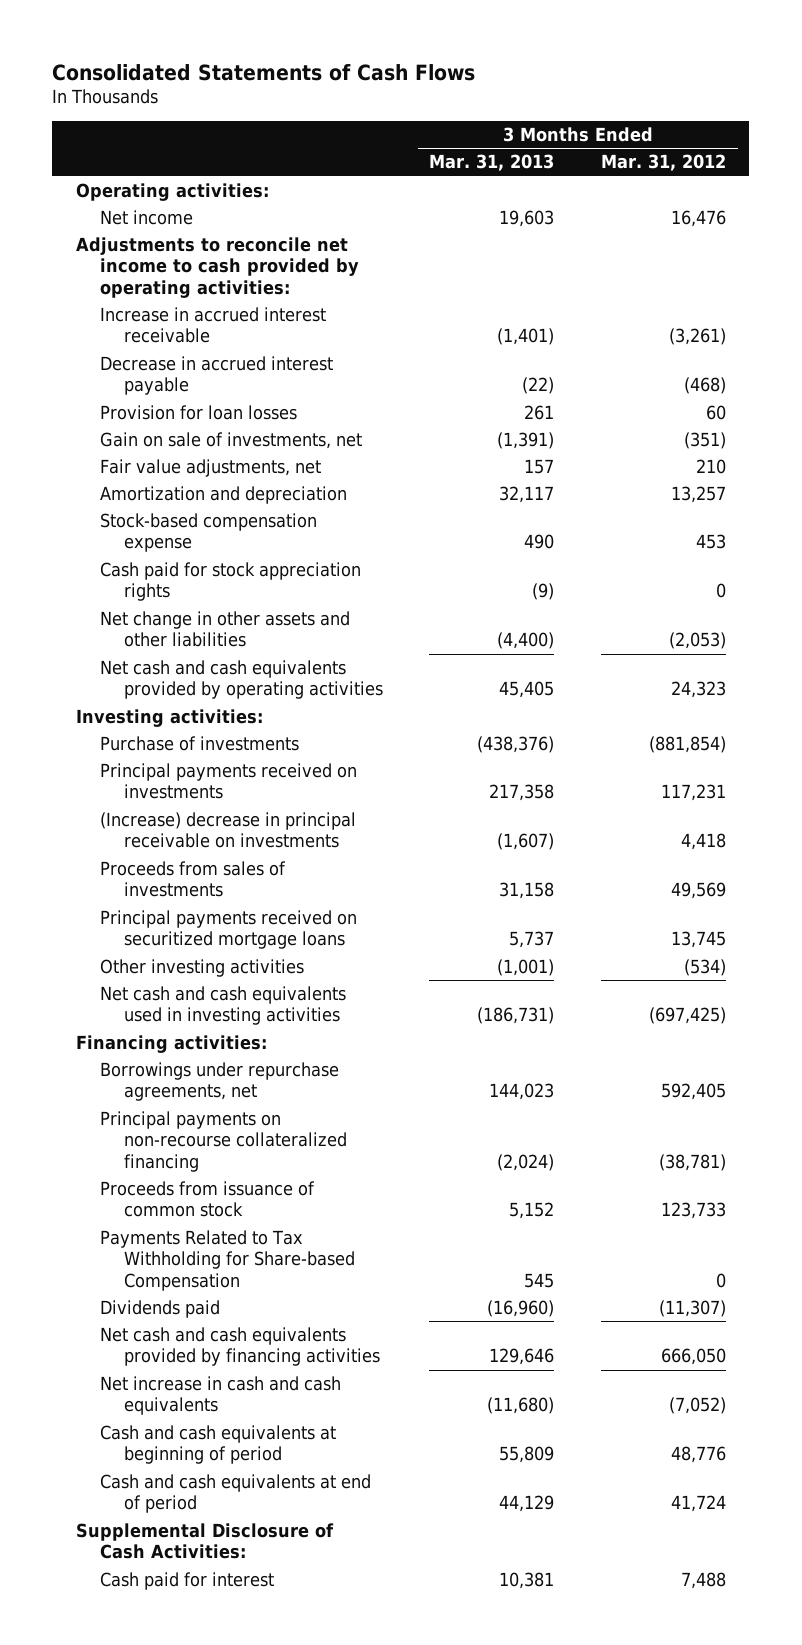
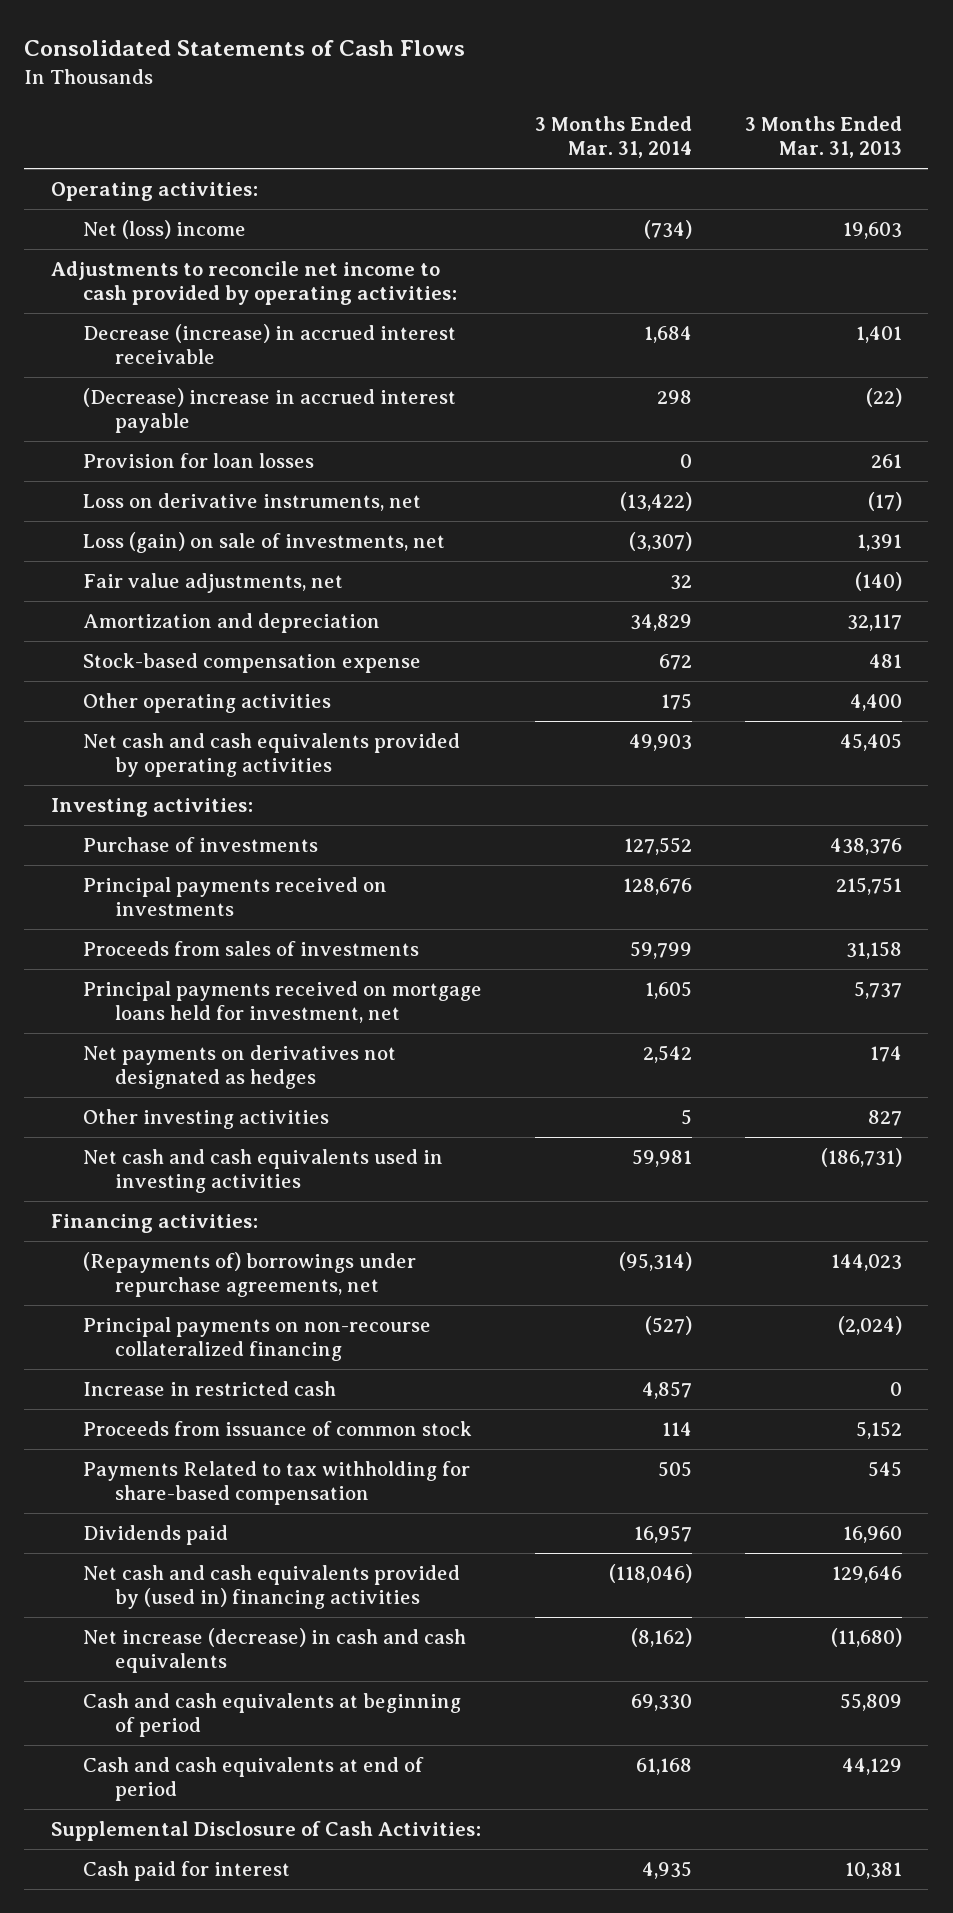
- | 3 Months Ended Mar. 31, 2013 | 3 Months Ended Mar. 31, 2012
+ | 3 Months Ended Mar. 31, 2014 | 3 Months Ended Mar. 31, 2013
- Net income | 19,603 | 16,476
+ Net (loss) income | (734) | 19,603
- Increase in accrued interest receivable | (1,401) | (3,261)
- Decrease in accrued interest payable | (22) | (468)
+ Decrease (increase) in accrued interest receivable | 1,684 | 1,401
+ (Decrease) increase in accrued interest payable | 298 | (22)
- Gain on sale of investments, net | (1,391) | (351)
- Fair value adjustments, net | 157 | 210
+ Loss on derivative instruments, net | (13,422) | (17)
+ Loss (gain) on sale of investments, net | (3,307) | 1,391
+ Fair value adjustments, net | 32 | (140)
- Stock-based compensation expense | 490 | 453
- Cash paid for stock appreciation rights | (9) | 0
- Net change in other assets and other liabilities | (4,400) | (2,053)
+ Stock-based compensation expense | 672 | 481
+ Other operating activities | 175 | 4,400
- Purchase of investments | (438,376) | (881,854)
- Principal payments received on investments | 217,358 | 117,231
- (Increase) decrease in principal receivable on investments | (1,607) | 4,418
+ Purchase of investments | 127,552 | 438,376
+ Principal payments received on investments | 128,676 | 215,751
- Principal payments received on securitized mortgage loans | 5,737 | 13,745
- Other investing activities | (1,001) | (534)
+ Principal payments received on mortgage loans held for investment, net | 1,605 | 5,737
+ Net payments on derivatives not designated as hedges | 2,542 | 174
+ Other investing activities | 5 | 827
- Borrowings under repurchase agreements, net | 144,023 | 592,405
+ (Repayments of) borrowings under repurchase agreements, net | (95,314) | 144,023
+ Increase in restricted cash | 4,857 | 0
- Payments Related to Tax Withholding for Share-based Compensation | 545 | 0
- Dividends paid | (16,960) | (11,307)
- Net cash and cash equivalents provided by financing activities | 129,646 | 666,050
- Net increase in cash and cash equivalents | (11,680) | (7,052)
+ Payments Related to tax withholding for share-based compensation | 505 | 545
+ Dividends paid | 16,957 | 16,960
+ Net cash and cash equivalents provided by (used in) financing activities | (118,046) | 129,646
+ Net increase (decrease) in cash and cash equivalents | (8,162) | (11,680)

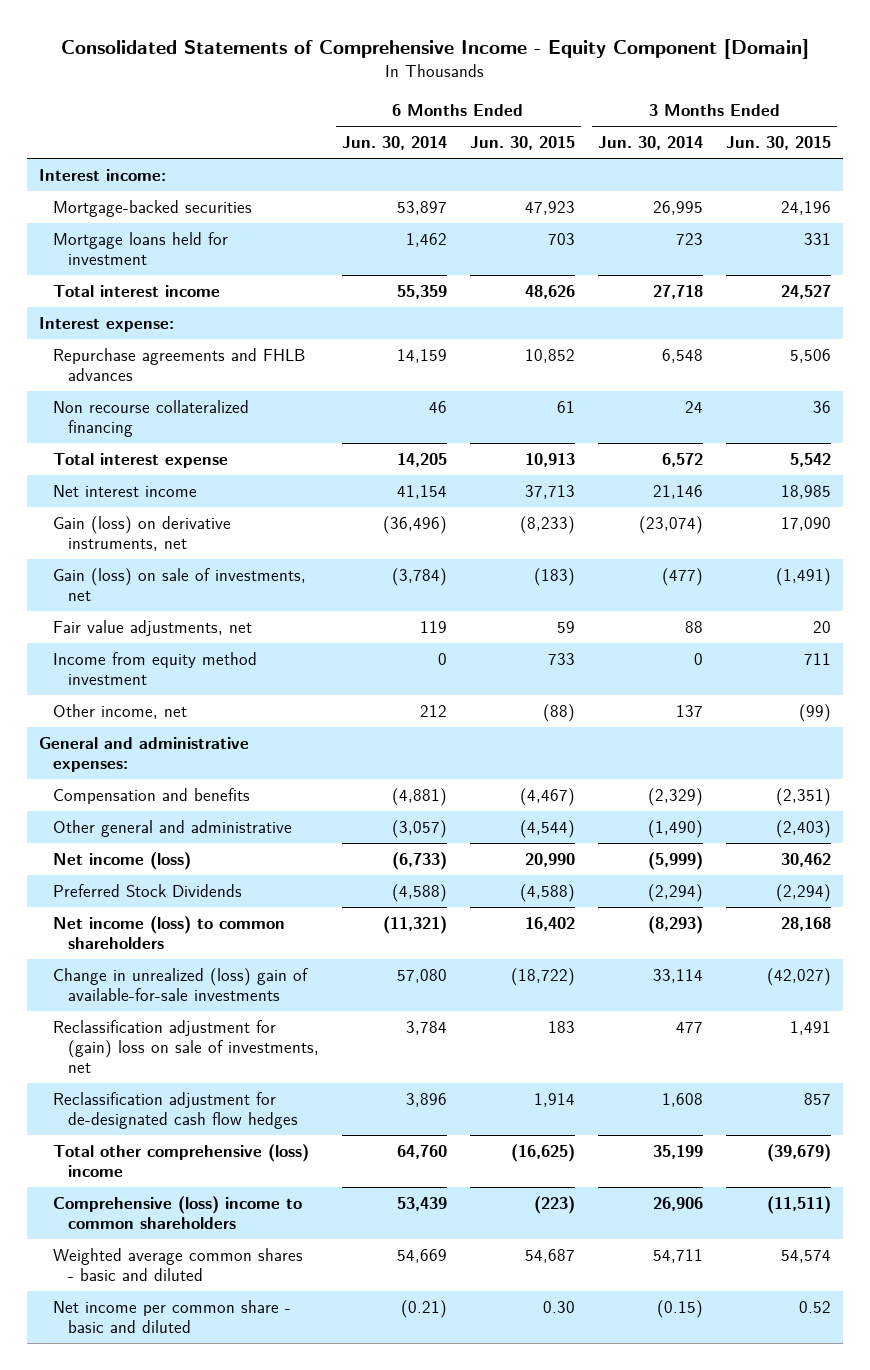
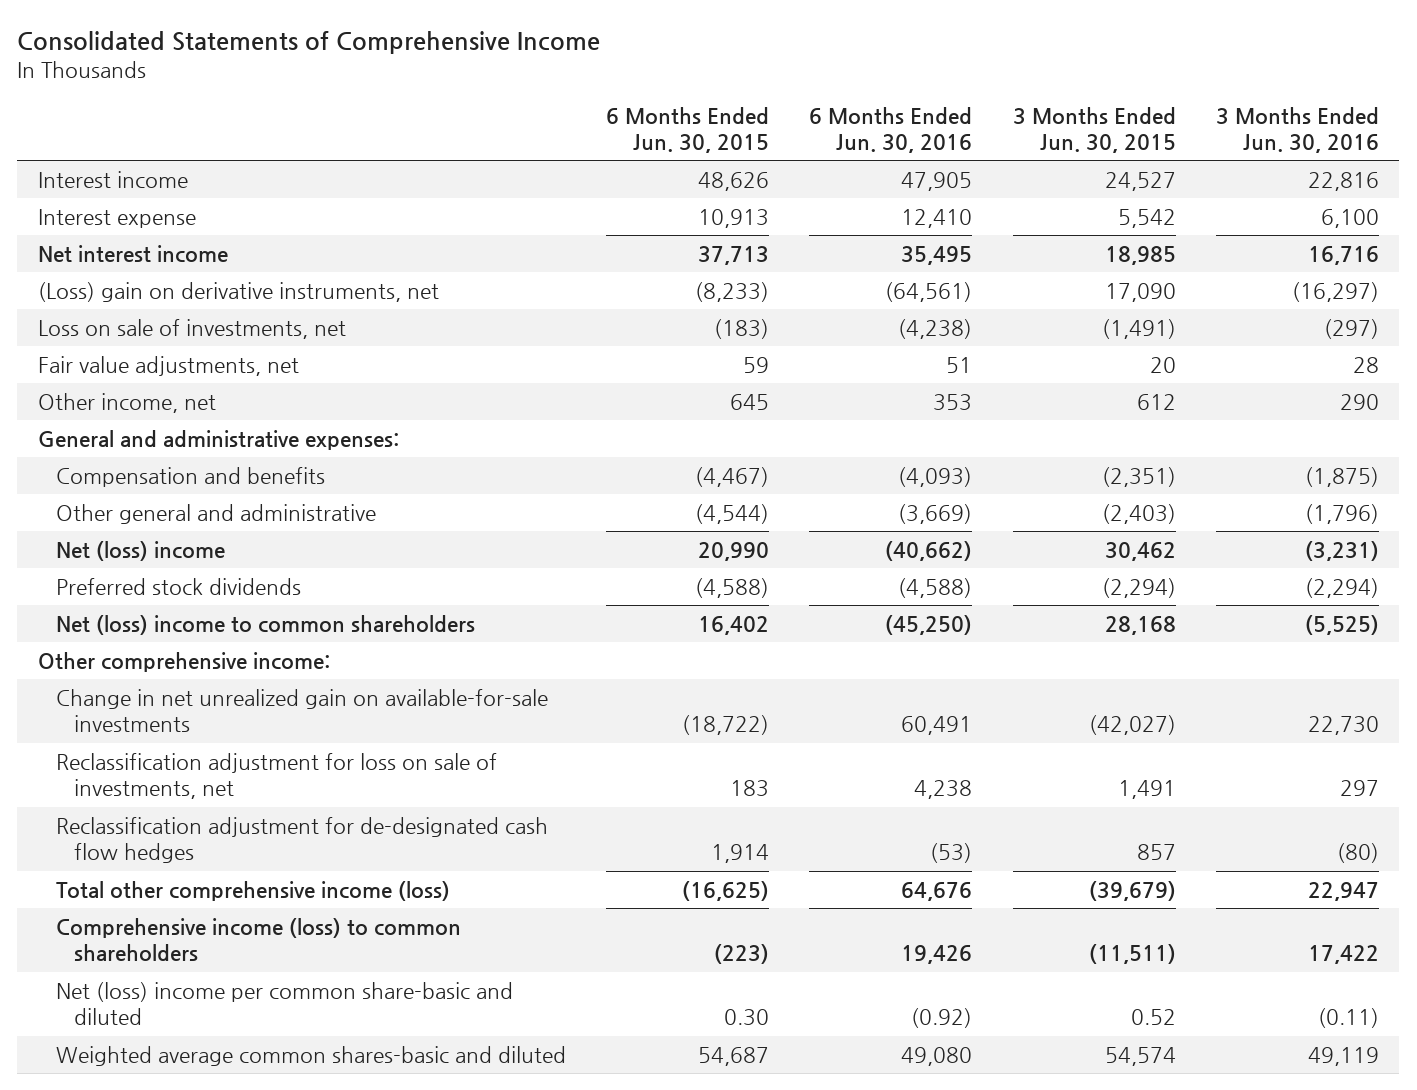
- Consolidated Statements of Comprehensive Income - Equity Component [Domain]
+ Consolidated Statements of Comprehensive Income
- | 6 Months Ended Jun. 30, 2014 | 6 Months Ended Jun. 30, 2015 | 3 Months Ended Jun. 30, 2014 | 3 Months Ended Jun. 30, 2015
+ | 6 Months Ended Jun. 30, 2015 | 6 Months Ended Jun. 30, 2016 | 3 Months Ended Jun. 30, 2015 | 3 Months Ended Jun. 30, 2016
- Interest income:
- Mortgage-backed securities | 53,897 | 47,923 | 26,995 | 24,196
- Mortgage loans held for investment | 1,462 | 703 | 723 | 331
- Total interest income | 55,359 | 48,626 | 27,718 | 24,527
- Interest expense:
- Repurchase agreements and FHLB advances | 14,159 | 10,852 | 6,548 | 5,506
- Non recourse collateralized financing | 46 | 61 | 24 | 36
- Total interest expense | 14,205 | 10,913 | 6,572 | 5,542
+ Interest income | 48,626 | 47,905 | 24,527 | 22,816
+ Interest expense | 10,913 | 12,410 | 5,542 | 6,100
- Gain (loss) on derivative instruments, net | (36,496) | (8,233) | (23,074) | 17,090
- Gain (loss) on sale of investments, net | (3,784) | (183) | (477) | (1,491)
+ (Loss) gain on derivative instruments, net | (8,233) | (64,561) | 17,090 | (16,297)
+ Loss on sale of investments, net | (183) | (4,238) | (1,491) | (297)
- Income from equity method investment | 0 | 733 | 0 | 711
- Other income, net | 212 | (88) | 137 | (99)
+ Other income, net | 645 | 353 | 612 | 290
- Net income (loss) | (6,733) | 20,990 | (5,999) | 30,462
- Preferred Stock Dividends | (4,588) | (4,588) | (2,294) | (2,294)
- Net income (loss) to common shareholders | (11,321) | 16,402 | (8,293) | 28,168
- Change in unrealized (loss) gain of available-for-sale investments | 57,080 | (18,722) | 33,114 | (42,027)
- Reclassification adjustment for (gain) loss on sale of investments, net | 3,784 | 183 | 477 | 1,491
+ Net (loss) income | 20,990 | (40,662) | 30,462 | (3,231)
+ Preferred stock dividends | (4,588) | (4,588) | (2,294) | (2,294)
+ Net (loss) income to common shareholders | 16,402 | (45,250) | 28,168 | (5,525)
+ Other comprehensive income:
+ Change in net unrealized gain on available-for-sale investments | (18,722) | 60,491 | (42,027) | 22,730
+ Reclassification adjustment for loss on sale of investments, net | 183 | 4,238 | 1,491 | 297
- Total other comprehensive (loss) income | 64,760 | (16,625) | 35,199 | (39,679)
- Comprehensive (loss) income to common shareholders | 53,439 | (223) | 26,906 | (11,511)
- Weighted average common shares - basic and diluted | 54,669 | 54,687 | 54,711 | 54,574
- Net income per common share - basic and diluted | (0.21) | 0.30 | (0.15) | 0.52
+ Total other comprehensive income (loss) | (16,625) | 64,676 | (39,679) | 22,947
+ Comprehensive income (loss) to common shareholders | (223) | 19,426 | (11,511) | 17,422
+ Net (loss) income per common share-basic and diluted | 0.30 | (0.92) | 0.52 | (0.11)
+ Weighted average common shares-basic and diluted | 54,687 | 49,080 | 54,574 | 49,119

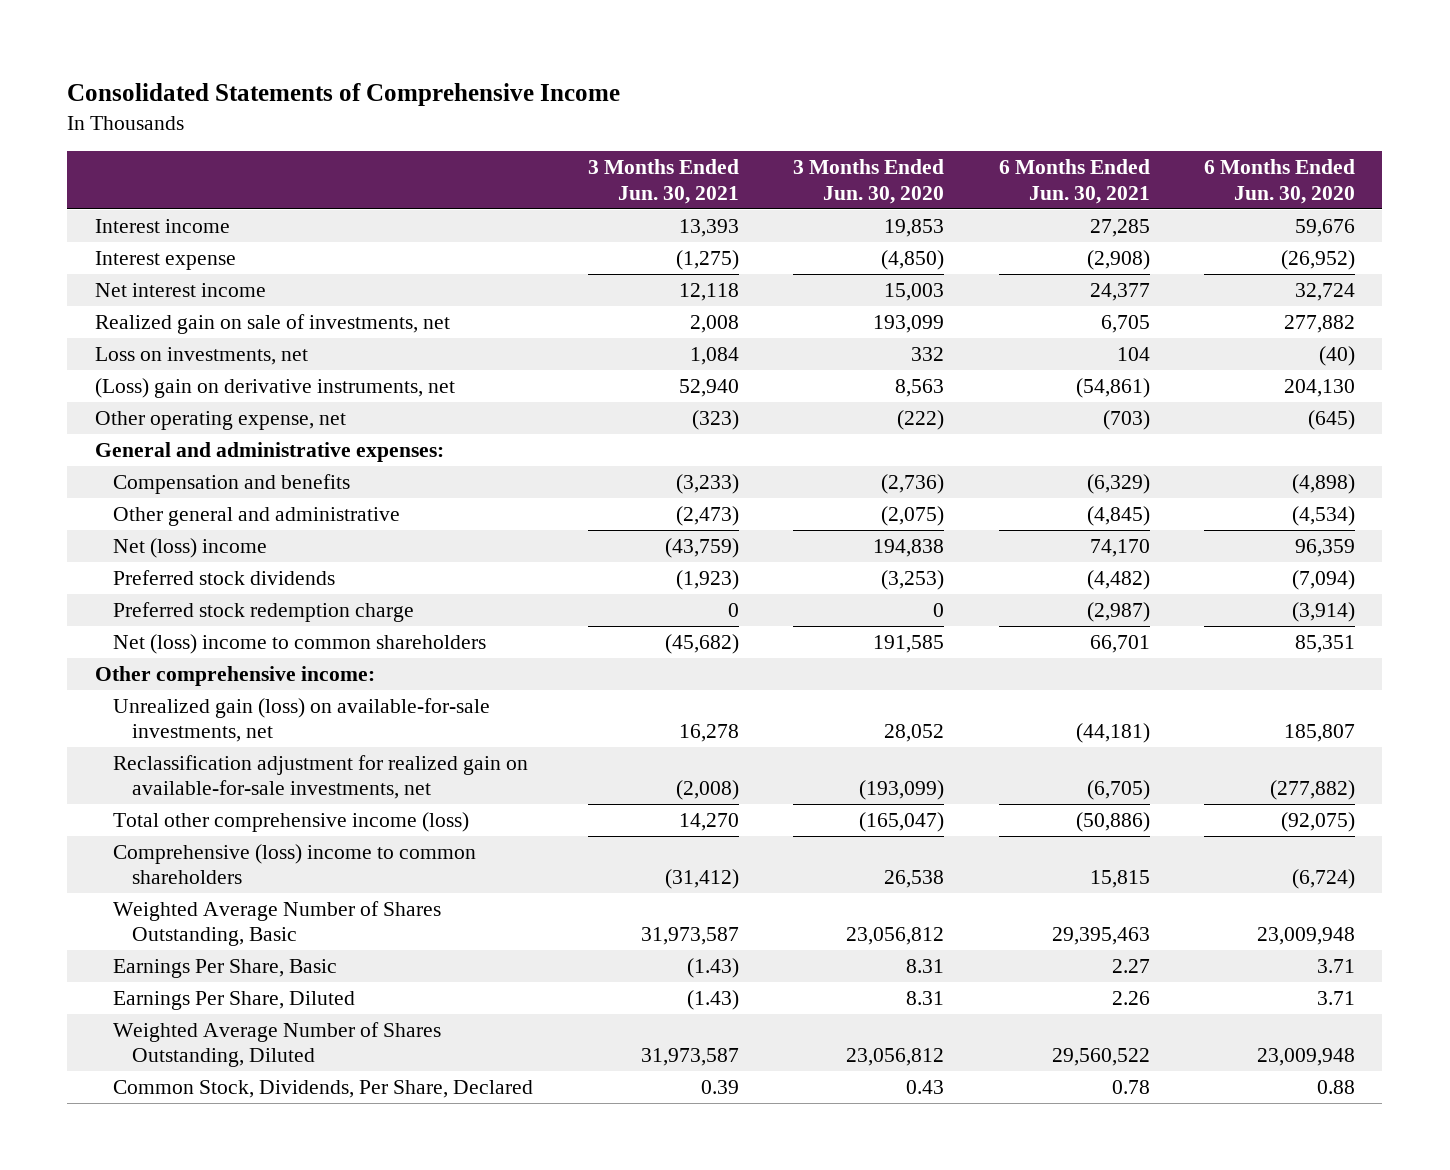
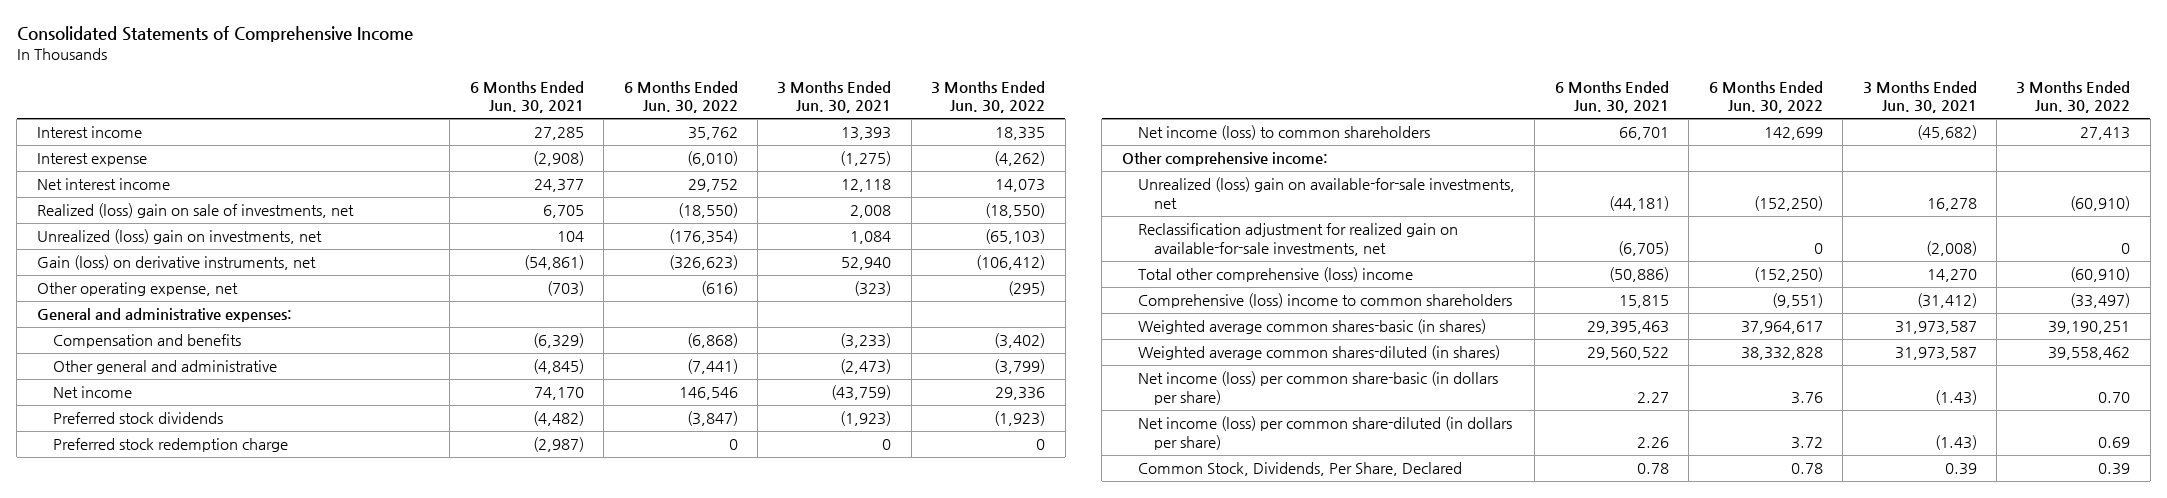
- | 3 Months Ended Jun. 30, 2021 | 3 Months Ended Jun. 30, 2020 | 6 Months Ended Jun. 30, 2021 | 6 Months Ended Jun. 30, 2020
+ | 6 Months Ended Jun. 30, 2021 | 6 Months Ended Jun. 30, 2022 | 3 Months Ended Jun. 30, 2021 | 3 Months Ended Jun. 30, 2022
- Realized gain on sale of investments, net | 2,008 | 193,099 | 6,705 | 277,882
- Loss on investments, net | 1,084 | 332 | 104 | (40)
- (Loss) gain on derivative instruments, net | 52,940 | 8,563 | (54,861) | 204,130
+ Realized (loss) gain on sale of investments, net | 6,705 | (18,550) | 2,008 | (18,550)
+ Unrealized (loss) gain on investments, net | 104 | (176,354) | 1,084 | (65,103)
+ Gain (loss) on derivative instruments, net | (54,861) | (326,623) | 52,940 | (106,412)
- Net (loss) income | (43,759) | 194,838 | 74,170 | 96,359
+ Net income | 74,170 | 146,546 | (43,759) | 29,336
- Net (loss) income to common shareholders | (45,682) | 191,585 | 66,701 | 85,351
+ Net income (loss) to common shareholders | 66,701 | 142,699 | (45,682) | 27,413
- Unrealized gain (loss) on available-for-sale investments, net | 16,278 | 28,052 | (44,181) | 185,807
+ Unrealized (loss) gain on available-for-sale investments, net | (44,181) | (152,250) | 16,278 | (60,910)
- Total other comprehensive income (loss) | 14,270 | (165,047) | (50,886) | (92,075)
+ Total other comprehensive (loss) income | (50,886) | (152,250) | 14,270 | (60,910)
- Weighted Average Number of Shares Outstanding, Basic | 31,973,587 | 23,056,812 | 29,395,463 | 23,009,948
- Earnings Per Share, Basic | (1.43) | 8.31 | 2.27 | 3.71
- Earnings Per Share, Diluted | (1.43) | 8.31 | 2.26 | 3.71
- Weighted Average Number of Shares Outstanding, Diluted | 31,973,587 | 23,056,812 | 29,560,522 | 23,009,948
+ Weighted average common shares-basic (in shares) | 29,395,463 | 37,964,617 | 31,973,587 | 39,190,251
+ Weighted average common shares-diluted (in shares) | 29,560,522 | 38,332,828 | 31,973,587 | 39,558,462
+ Net income (loss) per common share-basic (in dollars per share) | 2.27 | 3.76 | (1.43) | 0.70
+ Net income (loss) per common share-diluted (in dollars per share) | 2.26 | 3.72 | (1.43) | 0.69

